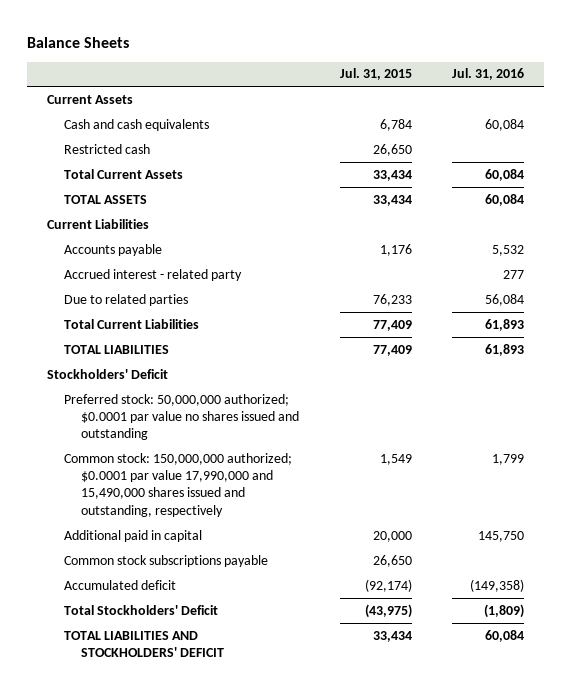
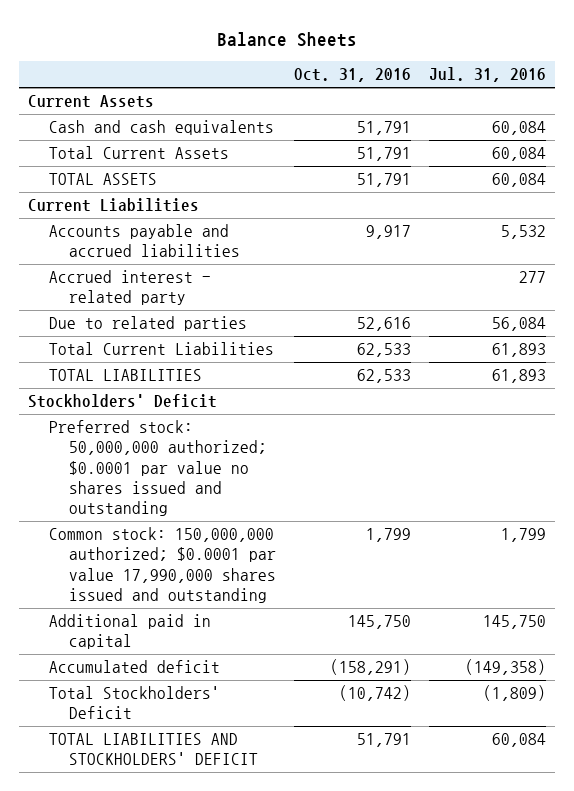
- | Jul. 31, 2015 | Jul. 31, 2016
+ | Oct. 31, 2016 | Jul. 31, 2016
- Restricted cash | 26,650 |
- Accounts payable | 1,176 | 5,532
+ Accounts payable and accrued liabilities | 9,917 | 5,532
- Common stock: 150,000,000 authorized; $0.0001 par value 17,990,000 and 15,490,000 shares issued and outstanding, respectively | 1,549 | 1,799
+ Common stock: 150,000,000 authorized; $0.0001 par value 17,990,000 shares issued and outstanding | 1,799 | 1,799
- Common stock subscriptions payable | 26,650 |

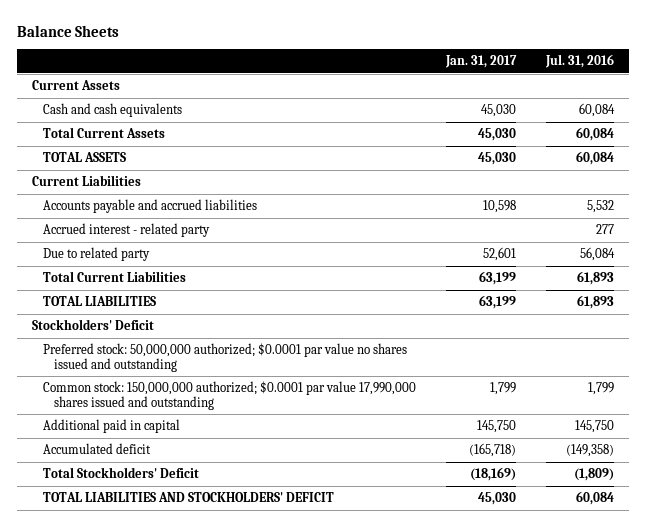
- | Oct. 31, 2016 | Jul. 31, 2016
+ | Jan. 31, 2017 | Jul. 31, 2016
- Due to related parties | 52,616 | 56,084
+ Due to related party | 52,601 | 56,084

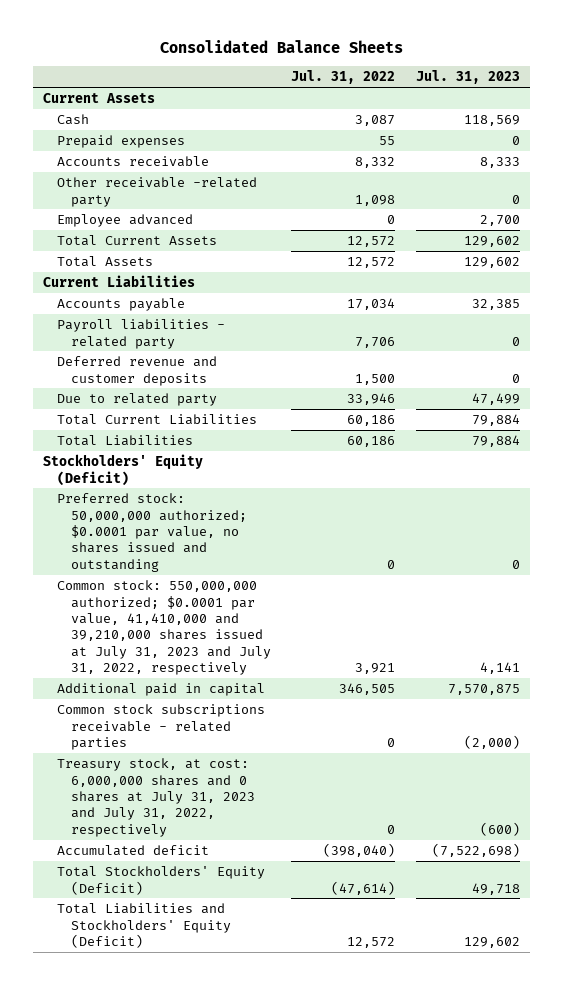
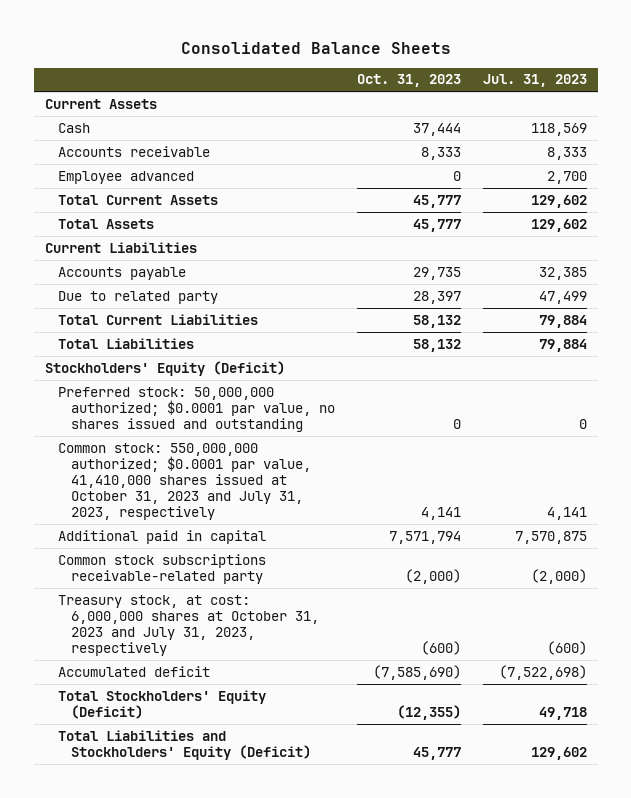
- | Jul. 31, 2022 | Jul. 31, 2023
+ | Oct. 31, 2023 | Jul. 31, 2023
- Prepaid expenses | 55 | 0
- Other receivable -related party | 1,098 | 0
- Payroll liabilities - related party | 7,706 | 0
- Deferred revenue and customer deposits | 1,500 | 0
- Common stock: 550,000,000 authorized; $0.0001 par value, 41,410,000 and 39,210,000 shares issued at July 31, 2023 and July 31, 2022, respectively | 3,921 | 4,141
+ Common stock: 550,000,000 authorized; $0.0001 par value, 41,410,000 shares issued at October 31, 2023 and July 31, 2023, respectively | 4,141 | 4,141
- Common stock subscriptions receivable - related parties | 0 | (2,000)
- Treasury stock, at cost: 6,000,000 shares and 0 shares at July 31, 2023 and July 31, 2022, respectively | 0 | (600)
+ Common stock subscriptions receivable-related party | (2,000) | (2,000)
+ Treasury stock, at cost: 6,000,000 shares at October 31, 2023 and July 31, 2023, respectively | (600) | (600)

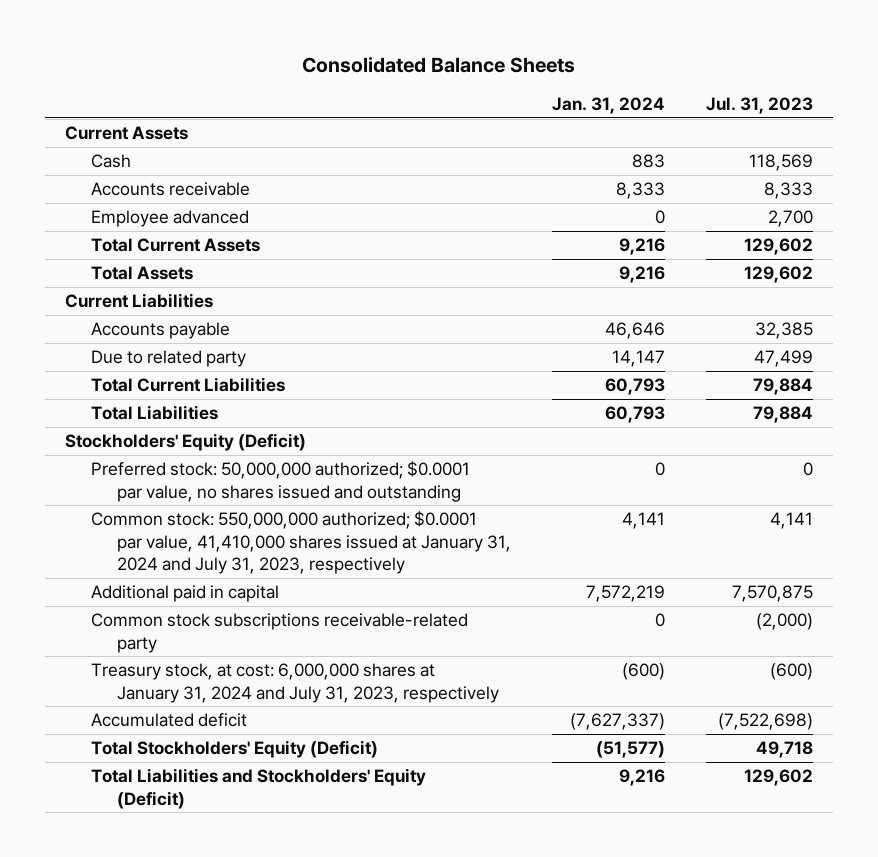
- | Oct. 31, 2023 | Jul. 31, 2023
+ | Jan. 31, 2024 | Jul. 31, 2023
- Common stock: 550,000,000 authorized; $0.0001 par value, 41,410,000 shares issued at October 31, 2023 and July 31, 2023, respectively | 4,141 | 4,141
+ Common stock: 550,000,000 authorized; $0.0001 par value, 41,410,000 shares issued at January 31, 2024 and July 31, 2023, respectively | 4,141 | 4,141
- Treasury stock, at cost: 6,000,000 shares at October 31, 2023 and July 31, 2023, respectively | (600) | (600)
+ Treasury stock, at cost: 6,000,000 shares at January 31, 2024 and July 31, 2023, respectively | (600) | (600)

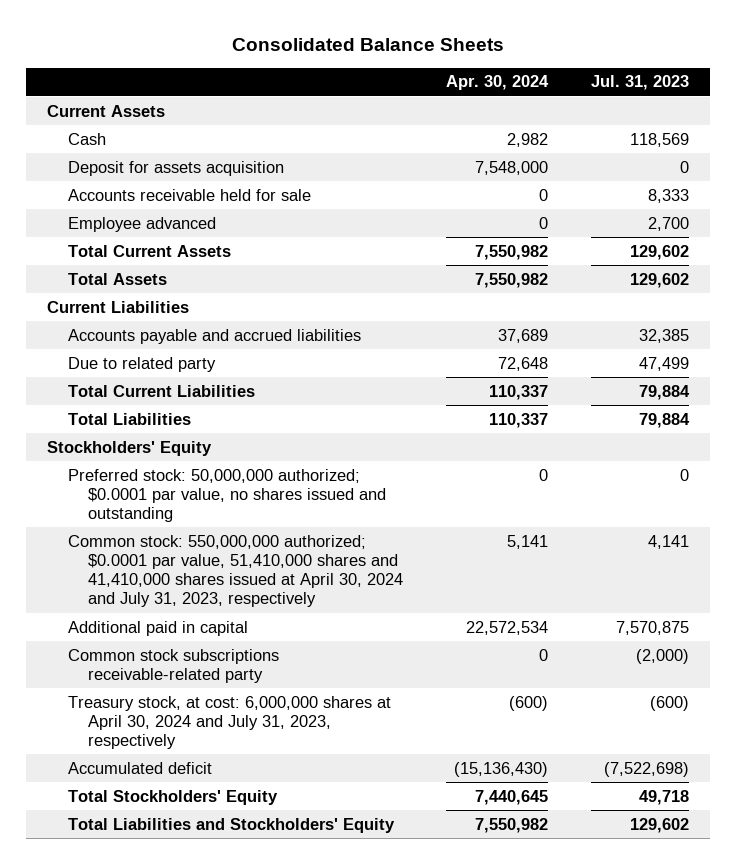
- | Jan. 31, 2024 | Jul. 31, 2023
+ | Apr. 30, 2024 | Jul. 31, 2023
- Accounts receivable | 8,333 | 8,333
+ Deposit for assets acquisition | 7,548,000 | 0
+ Accounts receivable held for sale | 0 | 8,333
- Accounts payable | 46,646 | 32,385
+ Accounts payable and accrued liabilities | 37,689 | 32,385
- Stockholders' Equity (Deficit)
+ Stockholders' Equity
- Common stock: 550,000,000 authorized; $0.0001 par value, 41,410,000 shares issued at January 31, 2024 and July 31, 2023, respectively | 4,141 | 4,141
+ Common stock: 550,000,000 authorized; $0.0001 par value, 51,410,000 shares and 41,410,000 shares issued at April 30, 2024 and July 31, 2023, respectively | 5,141 | 4,141
- Treasury stock, at cost: 6,000,000 shares at January 31, 2024 and July 31, 2023, respectively | (600) | (600)
+ Treasury stock, at cost: 6,000,000 shares at April 30, 2024 and July 31, 2023, respectively | (600) | (600)
- Total Stockholders' Equity (Deficit) | (51,577) | 49,718
- Total Liabilities and Stockholders' Equity (Deficit) | 9,216 | 129,602
+ Total Stockholders' Equity | 7,440,645 | 49,718
+ Total Liabilities and Stockholders' Equity | 7,550,982 | 129,602

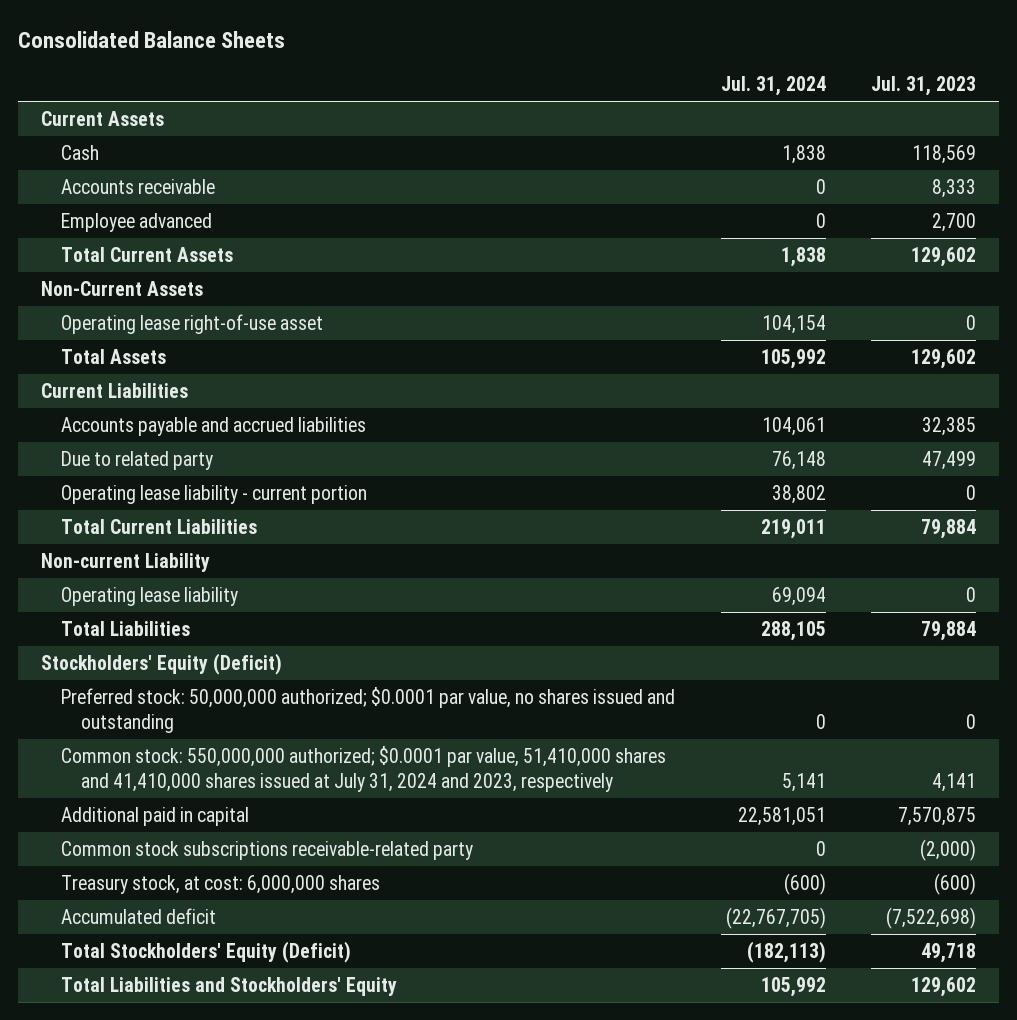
- | Apr. 30, 2024 | Jul. 31, 2023
+ | Jul. 31, 2024 | Jul. 31, 2023
- Deposit for assets acquisition | 7,548,000 | 0
- Accounts receivable held for sale | 0 | 8,333
+ Accounts receivable | 0 | 8,333
+ Non-Current Assets
+ Operating lease right-of-use asset | 104,154 | 0
+ Operating lease liability - current portion | 38,802 | 0
+ Non-current Liability
+ Operating lease liability | 69,094 | 0
- Stockholders' Equity
+ Stockholders' Equity (Deficit)
- Common stock: 550,000,000 authorized; $0.0001 par value, 51,410,000 shares and 41,410,000 shares issued at April 30, 2024 and July 31, 2023, respectively | 5,141 | 4,141
+ Common stock: 550,000,000 authorized; $0.0001 par value, 51,410,000 shares and 41,410,000 shares issued at July 31, 2024 and 2023, respectively | 5,141 | 4,141
- Treasury stock, at cost: 6,000,000 shares at April 30, 2024 and July 31, 2023, respectively | (600) | (600)
+ Treasury stock, at cost: 6,000,000 shares | (600) | (600)
- Total Stockholders' Equity | 7,440,645 | 49,718
+ Total Stockholders' Equity (Deficit) | (182,113) | 49,718

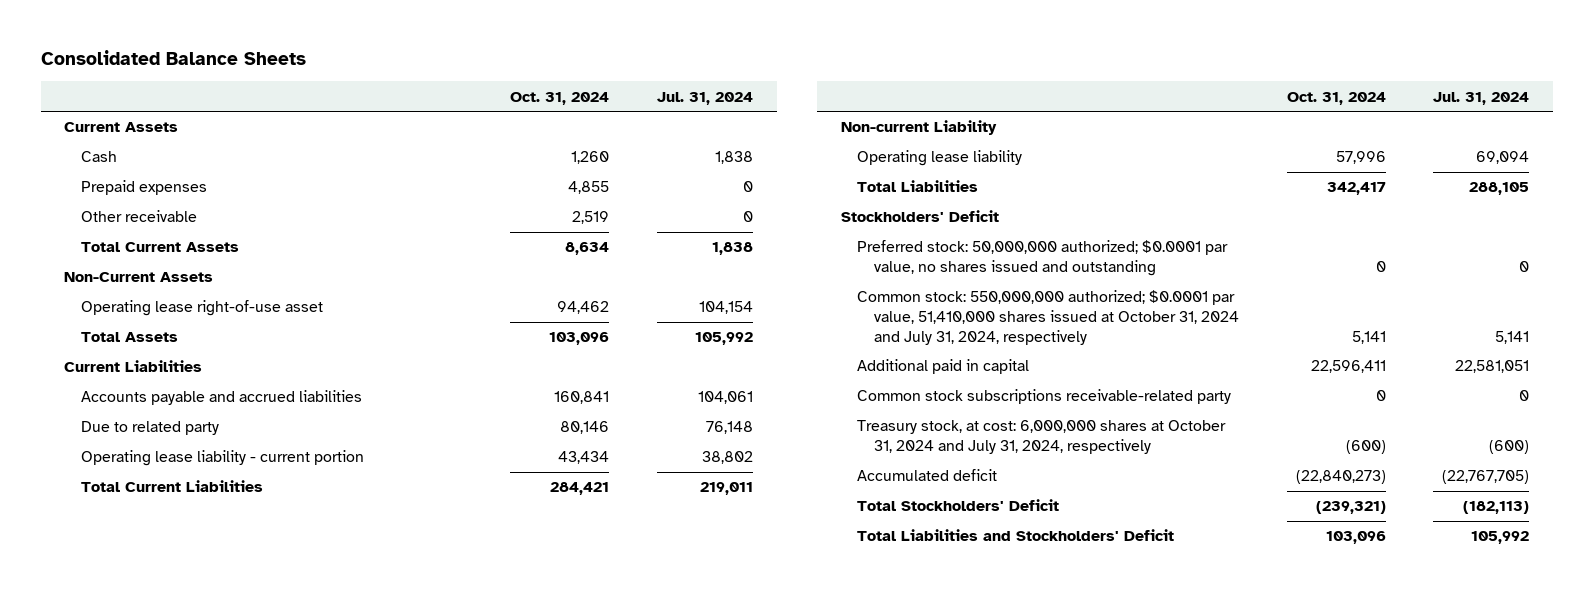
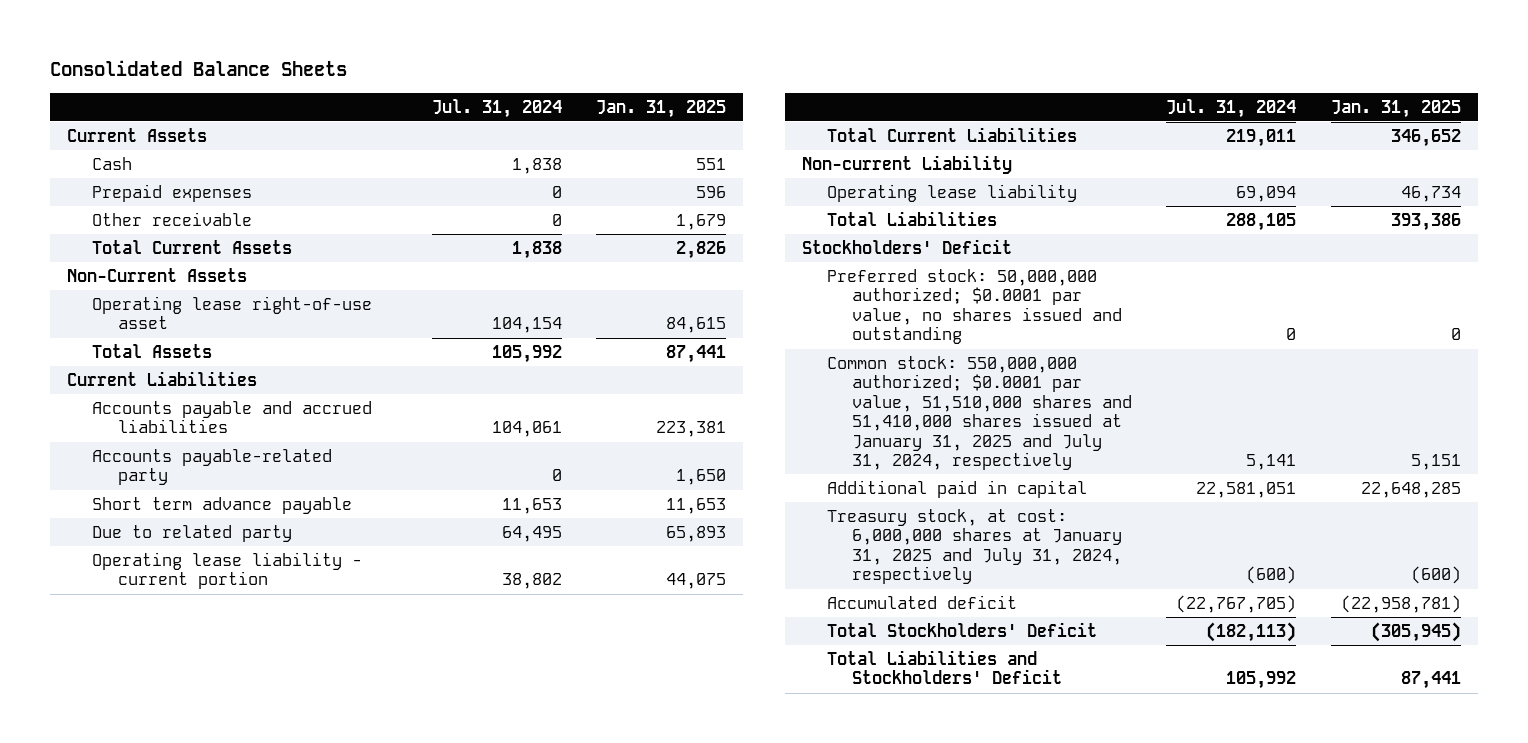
- | Oct. 31, 2024 | Jul. 31, 2024
+ | Jul. 31, 2024 | Jan. 31, 2025
- Due to related party | 80,146 | 76,148
+ Accounts payable-related party | 0 | 1,650
+ Short term advance payable | 11,653 | 11,653
+ Due to related party | 64,495 | 65,893
- Common stock: 550,000,000 authorized; $0.0001 par value, 51,410,000 shares issued at October 31, 2024 and July 31, 2024, respectively | 5,141 | 5,141
+ Common stock: 550,000,000 authorized; $0.0001 par value, 51,510,000 shares and 51,410,000 shares issued at January 31, 2025 and July 31, 2024, respectively | 5,141 | 5,151
- Common stock subscriptions receivable-related party | 0 | 0
- Treasury stock, at cost: 6,000,000 shares at October 31, 2024 and July 31, 2024, respectively | (600) | (600)
+ Treasury stock, at cost: 6,000,000 shares at January 31, 2025 and July 31, 2024, respectively | (600) | (600)

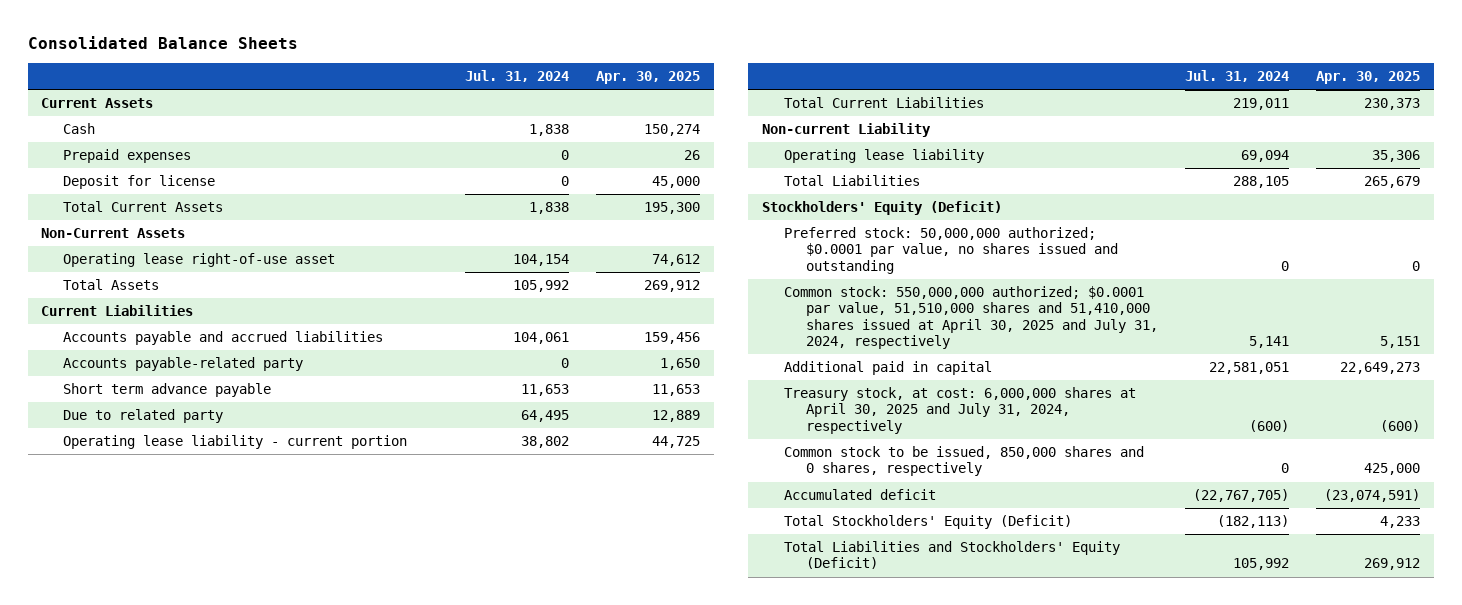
- | Jul. 31, 2024 | Jan. 31, 2025
+ | Jul. 31, 2024 | Apr. 30, 2025
- Other receivable | 0 | 1,679
+ Deposit for license | 0 | 45,000
- Stockholders' Deficit
+ Stockholders' Equity (Deficit)
- Common stock: 550,000,000 authorized; $0.0001 par value, 51,510,000 shares and 51,410,000 shares issued at January 31, 2025 and July 31, 2024, respectively | 5,141 | 5,151
+ Common stock: 550,000,000 authorized; $0.0001 par value, 51,510,000 shares and 51,410,000 shares issued at April 30, 2025 and July 31, 2024, respectively | 5,141 | 5,151
- Treasury stock, at cost: 6,000,000 shares at January 31, 2025 and July 31, 2024, respectively | (600) | (600)
+ Treasury stock, at cost: 6,000,000 shares at April 30, 2025 and July 31, 2024, respectively | (600) | (600)
+ Common stock to be issued, 850,000 shares and 0 shares, respectively | 0 | 425,000
- Total Stockholders' Deficit | (182,113) | (305,945)
- Total Liabilities and Stockholders' Deficit | 105,992 | 87,441
+ Total Stockholders' Equity (Deficit) | (182,113) | 4,233
+ Total Liabilities and Stockholders' Equity (Deficit) | 105,992 | 269,912

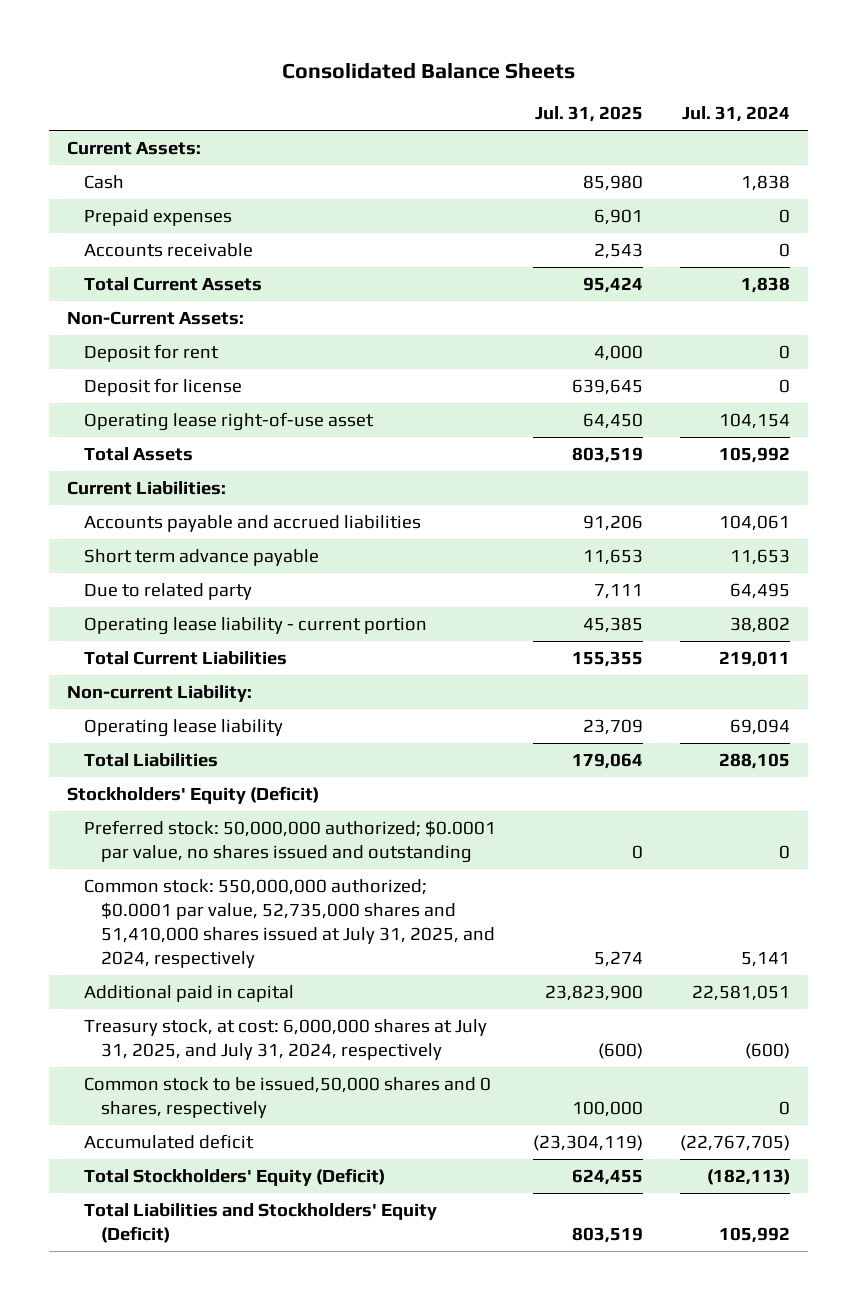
- | Jul. 31, 2024 | Apr. 30, 2025
+ | Jul. 31, 2025 | Jul. 31, 2024
- Current Assets
+ Current Assets:
+ Accounts receivable | 2,543 | 0
- Non-Current Assets
+ Non-Current Assets:
+ Deposit for rent | 4,000 | 0
moved down: Deposit for license | 639,645 | 0
- Current Liabilities
+ Current Liabilities:
- Accounts payable-related party | 0 | 1,650
- Non-current Liability
+ Non-current Liability:
- Common stock: 550,000,000 authorized; $0.0001 par value, 51,510,000 shares and 51,410,000 shares issued at April 30, 2025 and July 31, 2024, respectively | 5,141 | 5,151
+ Common stock: 550,000,000 authorized; $0.0001 par value, 52,735,000 shares and 51,410,000 shares issued at July 31, 2025, and 2024, respectively | 5,274 | 5,141
- Treasury stock, at cost: 6,000,000 shares at April 30, 2025 and July 31, 2024, respectively | (600) | (600)
- Common stock to be issued, 850,000 shares and 0 shares, respectively | 0 | 425,000
+ Treasury stock, at cost: 6,000,000 shares at July 31, 2025, and July 31, 2024, respectively | (600) | (600)
+ Common stock to be issued,50,000 shares and 0 shares, respectively | 100,000 | 0

